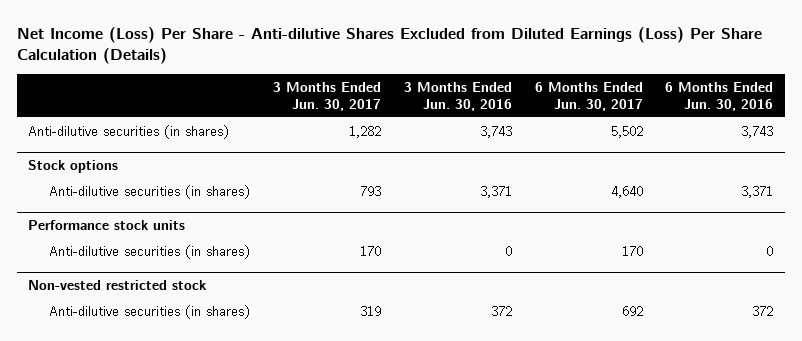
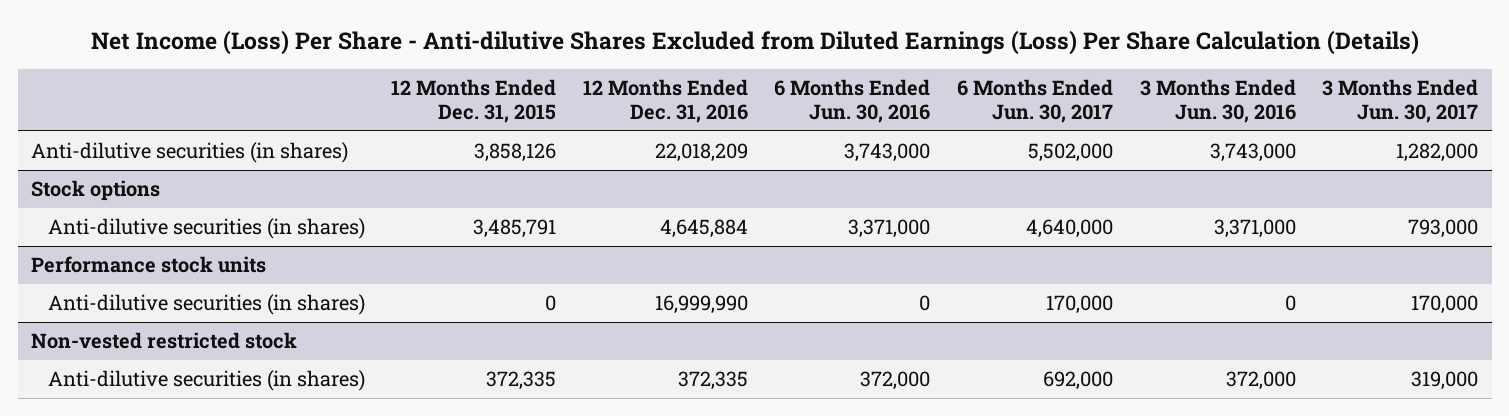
- | 3 Months Ended Jun. 30, 2017 | 3 Months Ended Jun. 30, 2016 | 6 Months Ended Jun. 30, 2017 | 6 Months Ended Jun. 30, 2016
+ | 12 Months Ended Dec. 31, 2015 | 12 Months Ended Dec. 31, 2016 | 6 Months Ended Jun. 30, 2016 | 6 Months Ended Jun. 30, 2017 | 3 Months Ended Jun. 30, 2016 | 3 Months Ended Jun. 30, 2017
- Anti-dilutive securities (in shares) | 1,282 | 3,743 | 5,502 | 3,743
+ Anti-dilutive securities (in shares) | 3,858,126 | 22,018,209 | 3,743,000 | 5,502,000 | 3,743,000 | 1,282,000
@ Stock options
- Anti-dilutive securities (in shares) | 793 | 3,371 | 4,640 | 3,371
+ Anti-dilutive securities (in shares) | 3,485,791 | 4,645,884 | 3,371,000 | 4,640,000 | 3,371,000 | 793,000
@ Performance stock units
- Anti-dilutive securities (in shares) | 170 | 0 | 170 | 0
+ Anti-dilutive securities (in shares) | 0 | 16,999,990 | 0 | 170,000 | 0 | 170,000
@ Non-vested restricted stock
- Anti-dilutive securities (in shares) | 319 | 372 | 692 | 372
+ Anti-dilutive securities (in shares) | 372,335 | 372,335 | 372,000 | 692,000 | 372,000 | 319,000

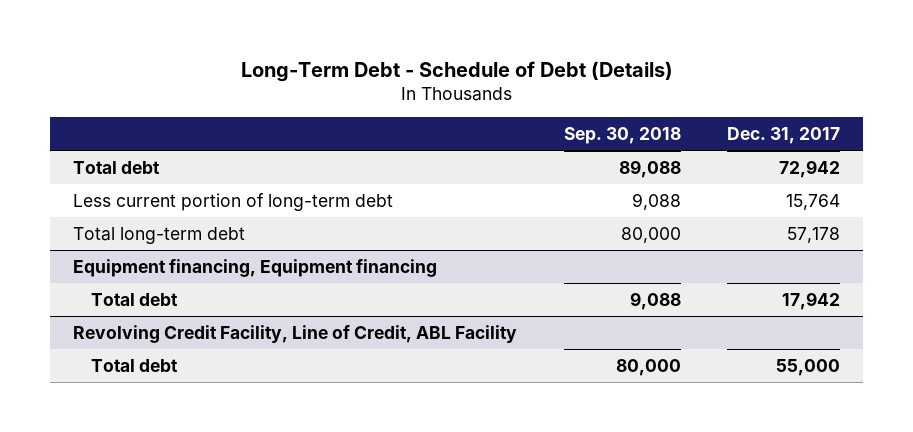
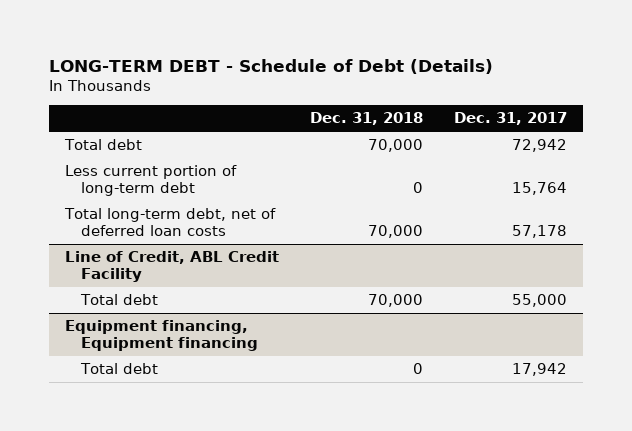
- Long-Term Debt - Schedule of Debt (Details)
+ LONG-TERM DEBT - Schedule of Debt (Details)
- | Sep. 30, 2018 | Dec. 31, 2017
+ | Dec. 31, 2018 | Dec. 31, 2017
- Total long-term debt | 80,000 | 57,178
+ Total long-term debt, net of deferred loan costs | 70,000 | 57,178
+ Line of Credit, ABL Credit Facility
+ Total debt | 70,000 | 55,000
- Revolving Credit Facility, Line of Credit, ABL Facility
- Total debt | 80,000 | 55,000

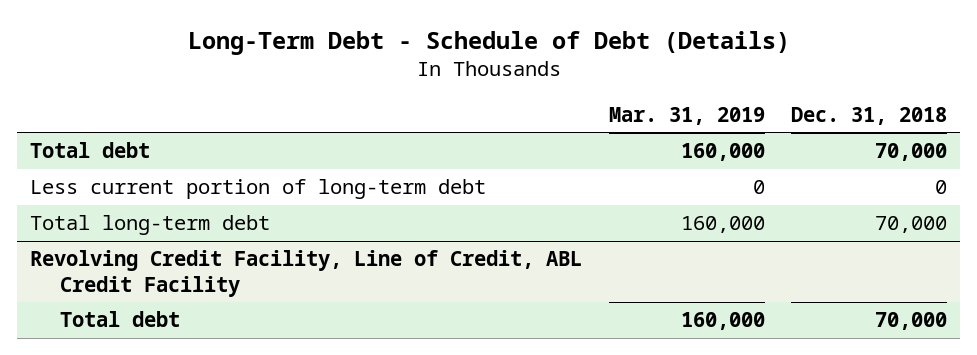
- LONG-TERM DEBT - Schedule of Debt (Details)
+ Long-Term Debt - Schedule of Debt (Details)
- | Dec. 31, 2018 | Dec. 31, 2017
+ | Mar. 31, 2019 | Dec. 31, 2018
- Total long-term debt, net of deferred loan costs | 70,000 | 57,178
- Line of Credit, ABL Credit Facility
+ Total long-term debt | 160,000 | 70,000
+ Revolving Credit Facility, Line of Credit, ABL Credit Facility
- Equipment financing, Equipment financing
- Total debt | 0 | 17,942

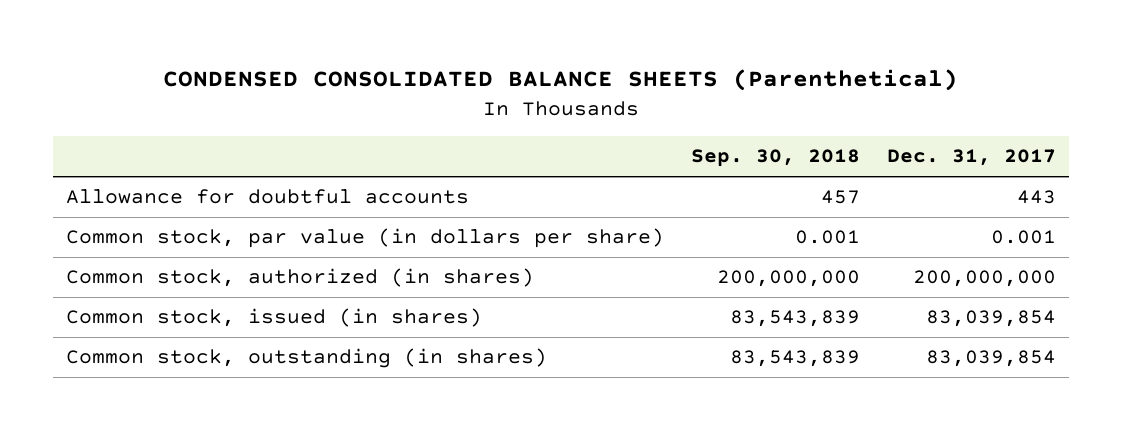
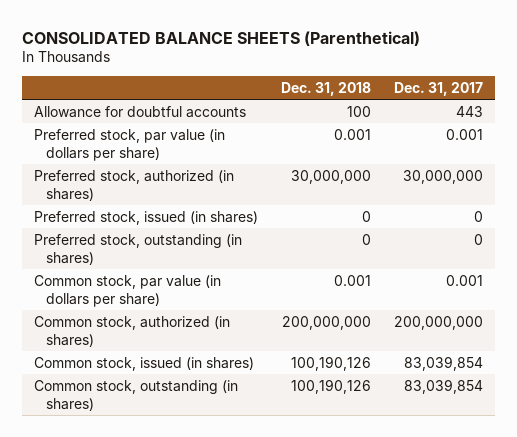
- CONDENSED CONSOLIDATED BALANCE SHEETS (Parenthetical)
+ CONSOLIDATED BALANCE SHEETS (Parenthetical)
- | Sep. 30, 2018 | Dec. 31, 2017
+ | Dec. 31, 2018 | Dec. 31, 2017
+ Preferred stock, par value (in dollars per share) | 0.001 | 0.001
+ Preferred stock, authorized (in shares) | 30,000,000 | 30,000,000
+ Preferred stock, issued (in shares) | 0 | 0
+ Preferred stock, outstanding (in shares) | 0 | 0

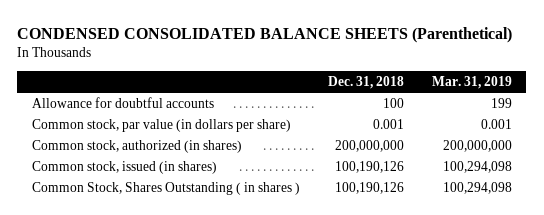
- CONSOLIDATED BALANCE SHEETS (Parenthetical)
+ CONDENSED CONSOLIDATED BALANCE SHEETS (Parenthetical)
- | Dec. 31, 2018 | Dec. 31, 2017
+ | Dec. 31, 2018 | Mar. 31, 2019
- Preferred stock, par value (in dollars per share) | 0.001 | 0.001
- Preferred stock, authorized (in shares) | 30,000,000 | 30,000,000
- Preferred stock, issued (in shares) | 0 | 0
- Preferred stock, outstanding (in shares) | 0 | 0
- Common stock, outstanding (in shares) | 100,190,126 | 83,039,854
+ Common Stock, Shares Outstanding ( in shares ) | 100,190,126 | 100,294,098

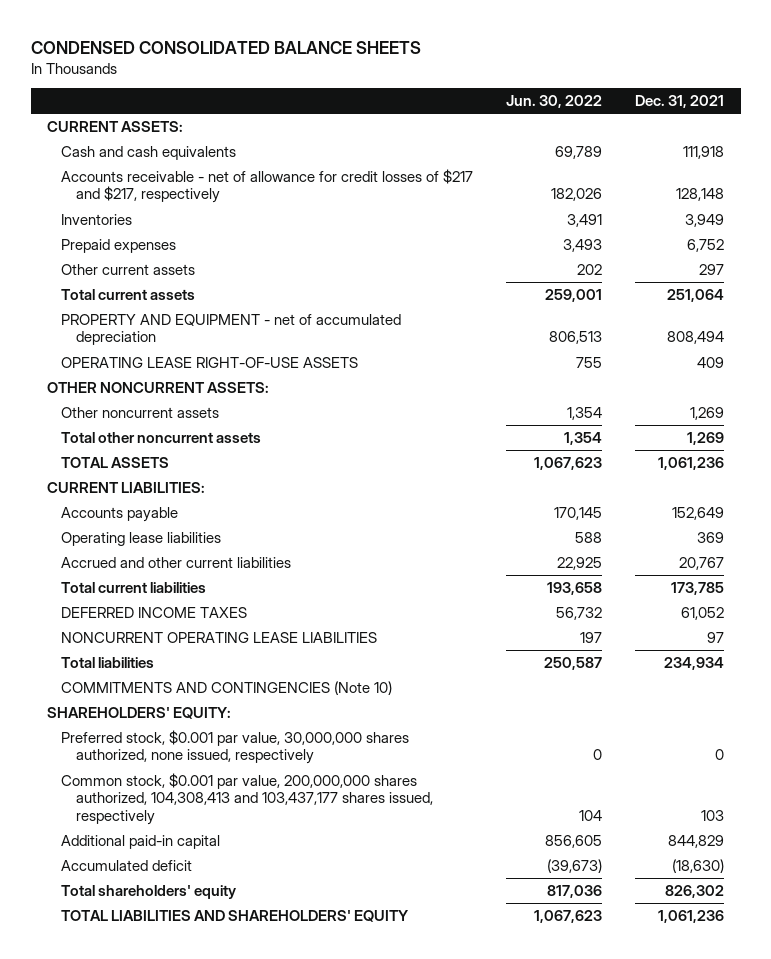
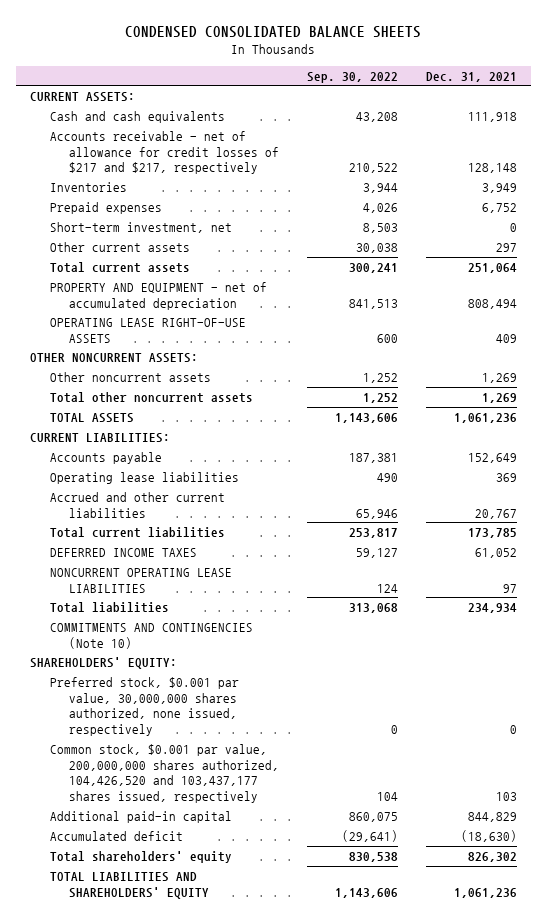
- | Jun. 30, 2022 | Dec. 31, 2021
+ | Sep. 30, 2022 | Dec. 31, 2021
+ Short-term investment, net | 8,503 | 0
- Common stock, $0.001 par value, 200,000,000 shares authorized, 104,308,413 and 103,437,177 shares issued, respectively | 104 | 103
+ Common stock, $0.001 par value, 200,000,000 shares authorized, 104,426,520 and 103,437,177 shares issued, respectively | 104 | 103

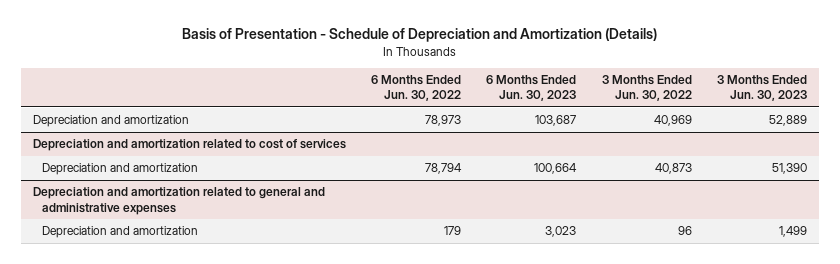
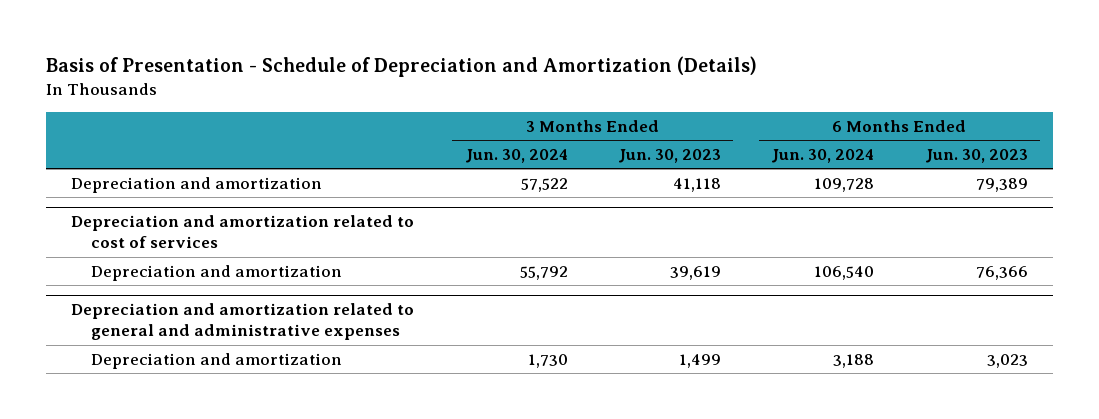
- | 6 Months Ended Jun. 30, 2022 | 6 Months Ended Jun. 30, 2023 | 3 Months Ended Jun. 30, 2022 | 3 Months Ended Jun. 30, 2023
+ | 3 Months Ended Jun. 30, 2024 | 3 Months Ended Jun. 30, 2023 | 6 Months Ended Jun. 30, 2024 | 6 Months Ended Jun. 30, 2023
- Depreciation and amortization | 78,973 | 103,687 | 40,969 | 52,889
+ Depreciation and amortization | 57,522 | 41,118 | 109,728 | 79,389
@ Depreciation and amortization related to cost of services
- Depreciation and amortization | 78,794 | 100,664 | 40,873 | 51,390
+ Depreciation and amortization | 55,792 | 39,619 | 106,540 | 76,366

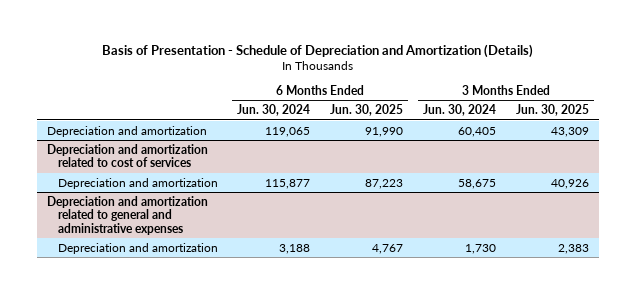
- | 3 Months Ended Jun. 30, 2024 | 3 Months Ended Jun. 30, 2023 | 6 Months Ended Jun. 30, 2024 | 6 Months Ended Jun. 30, 2023
+ | 6 Months Ended Jun. 30, 2024 | 6 Months Ended Jun. 30, 2025 | 3 Months Ended Jun. 30, 2024 | 3 Months Ended Jun. 30, 2025
- Depreciation and amortization | 57,522 | 41,118 | 109,728 | 79,389
+ Depreciation and amortization | 119,065 | 91,990 | 60,405 | 43,309
@ Depreciation and amortization related to cost of services
- Depreciation and amortization | 55,792 | 39,619 | 106,540 | 76,366
+ Depreciation and amortization | 115,877 | 87,223 | 58,675 | 40,926

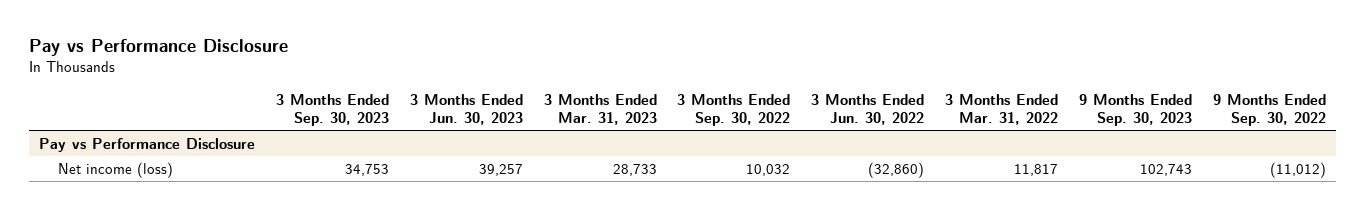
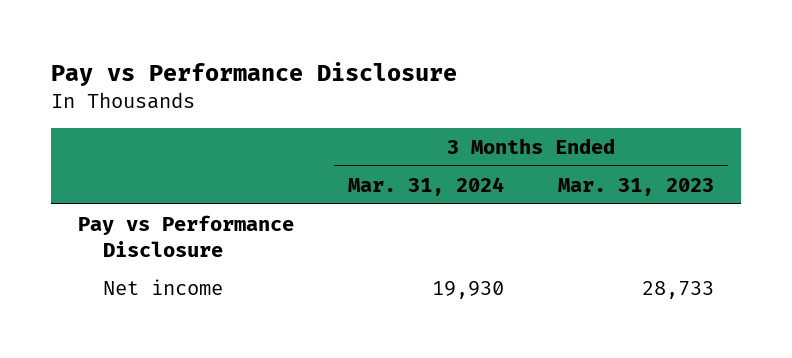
- | 3 Months Ended Sep. 30, 2023 | 3 Months Ended Jun. 30, 2023 | 3 Months Ended Mar. 31, 2023 | 3 Months Ended Sep. 30, 2022 | 3 Months Ended Jun. 30, 2022 | 3 Months Ended Mar. 31, 2022 | 9 Months Ended Sep. 30, 2023 | 9 Months Ended Sep. 30, 2022
+ | 3 Months Ended Mar. 31, 2024 | 3 Months Ended Mar. 31, 2023
- Net income (loss) | 34,753 | 39,257 | 28,733 | 10,032 | (32,860) | 11,817 | 102,743 | (11,012)
+ Net income | 19,930 | 28,733

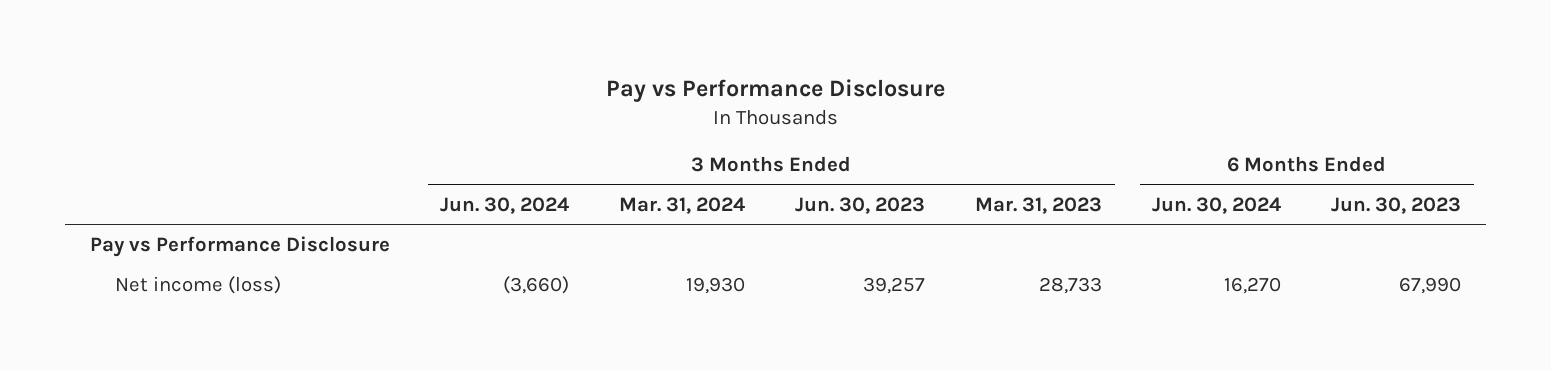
- | 3 Months Ended Mar. 31, 2024 | 3 Months Ended Mar. 31, 2023
+ | 3 Months Ended Jun. 30, 2024 | 3 Months Ended Mar. 31, 2024 | 3 Months Ended Jun. 30, 2023 | 3 Months Ended Mar. 31, 2023 | 6 Months Ended Jun. 30, 2024 | 6 Months Ended Jun. 30, 2023
- Net income | 19,930 | 28,733
+ Net income (loss) | (3,660) | 19,930 | 39,257 | 28,733 | 16,270 | 67,990

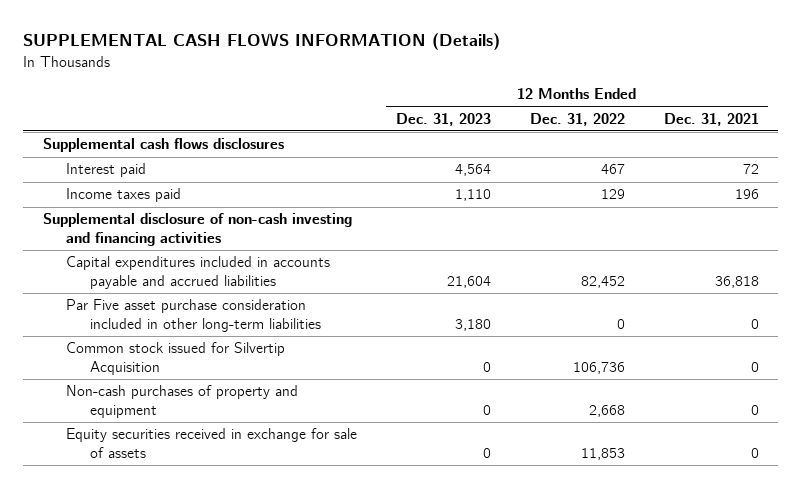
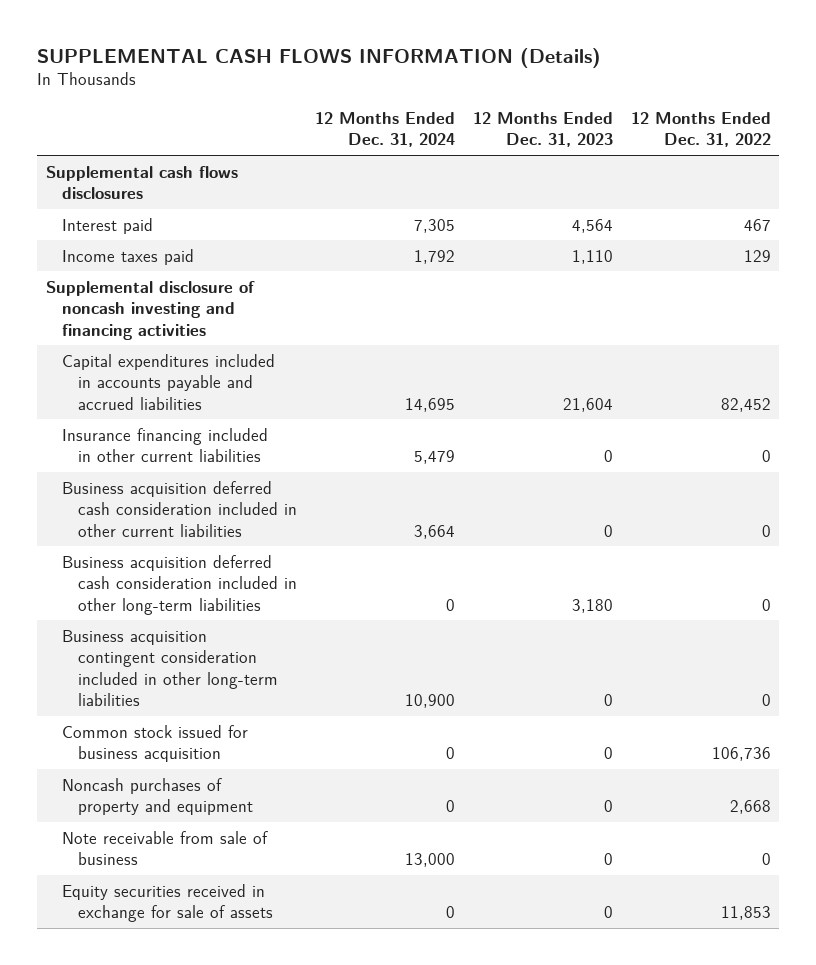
- | 12 Months Ended Dec. 31, 2023 | 12 Months Ended Dec. 31, 2022 | 12 Months Ended Dec. 31, 2021
+ | 12 Months Ended Dec. 31, 2024 | 12 Months Ended Dec. 31, 2023 | 12 Months Ended Dec. 31, 2022
- Supplemental disclosure of non-cash investing and financing activities
+ Supplemental disclosure of noncash investing and financing activities
- Par Five asset purchase consideration included in other long-term liabilities | 3,180 | 0 | 0
- Common stock issued for Silvertip Acquisition | 0 | 106,736 | 0
- Non-cash purchases of property and equipment | 0 | 2,668 | 0
+ Insurance financing included in other current liabilities | 5,479 | 0 | 0
+ Business acquisition deferred cash consideration included in other current liabilities | 3,664 | 0 | 0
+ Business acquisition deferred cash consideration included in other long-term liabilities | 0 | 3,180 | 0
+ Business acquisition contingent consideration included in other long-term liabilities | 10,900 | 0 | 0
+ Common stock issued for business acquisition | 0 | 0 | 106,736
+ Noncash purchases of property and equipment | 0 | 0 | 2,668
+ Note receivable from sale of business | 13,000 | 0 | 0

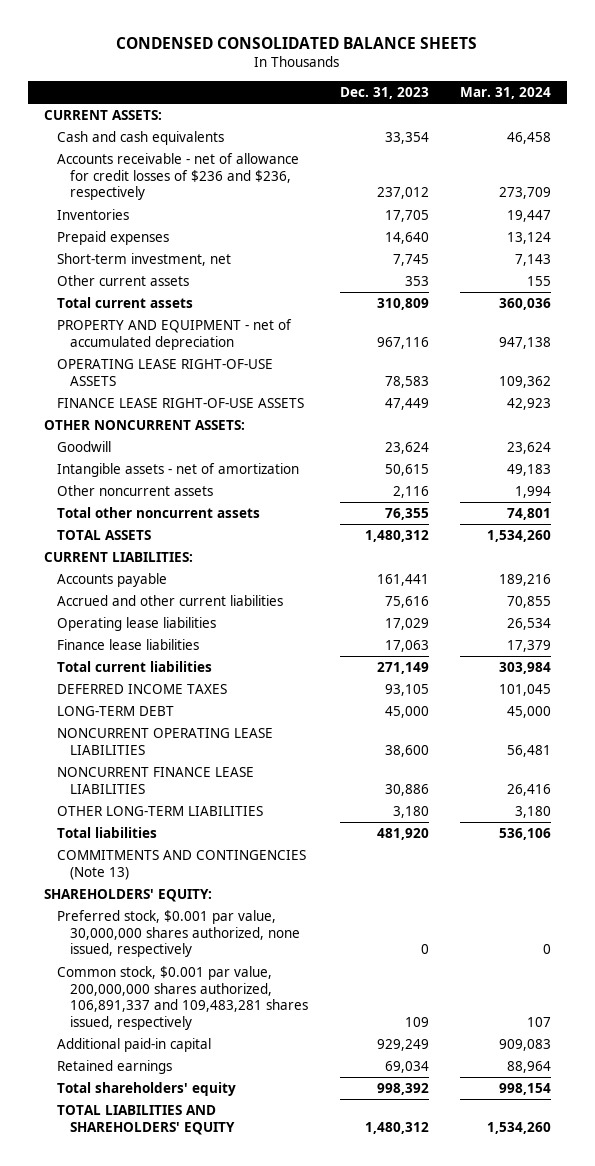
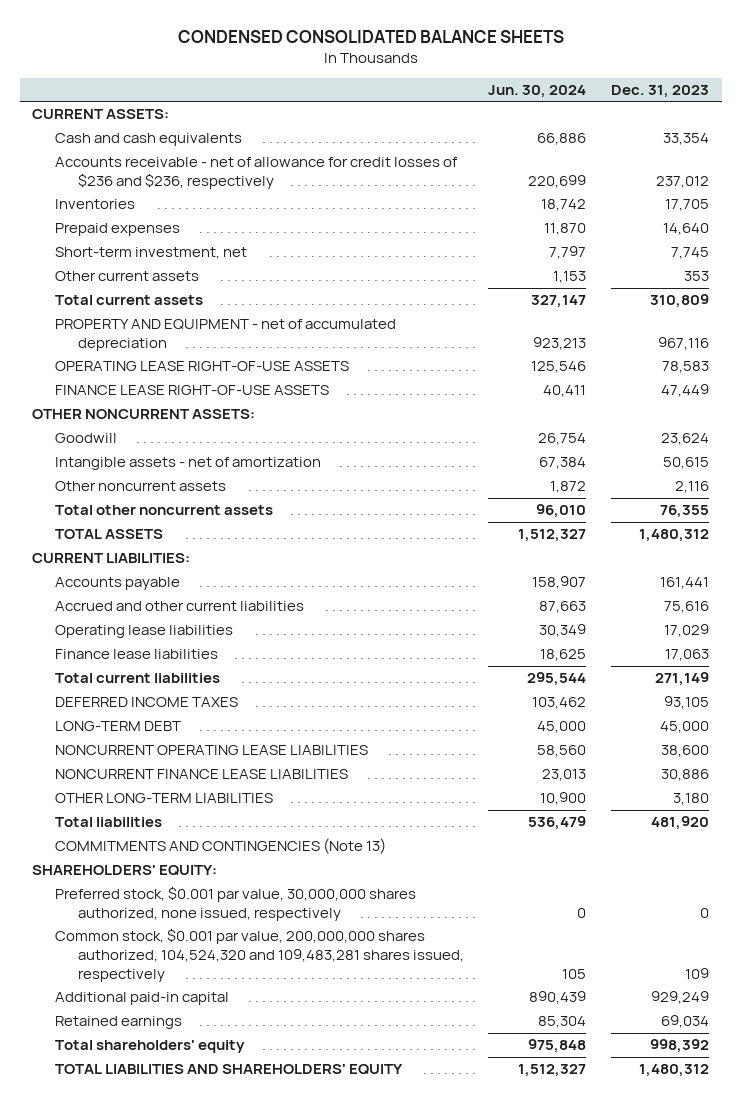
- | Dec. 31, 2023 | Mar. 31, 2024
+ | Jun. 30, 2024 | Dec. 31, 2023
- Common stock, $0.001 par value, 200,000,000 shares authorized, 106,891,337 and 109,483,281 shares issued, respectively | 109 | 107
+ Common stock, $0.001 par value, 200,000,000 shares authorized, 104,524,320 and 109,483,281 shares issued, respectively | 105 | 109

